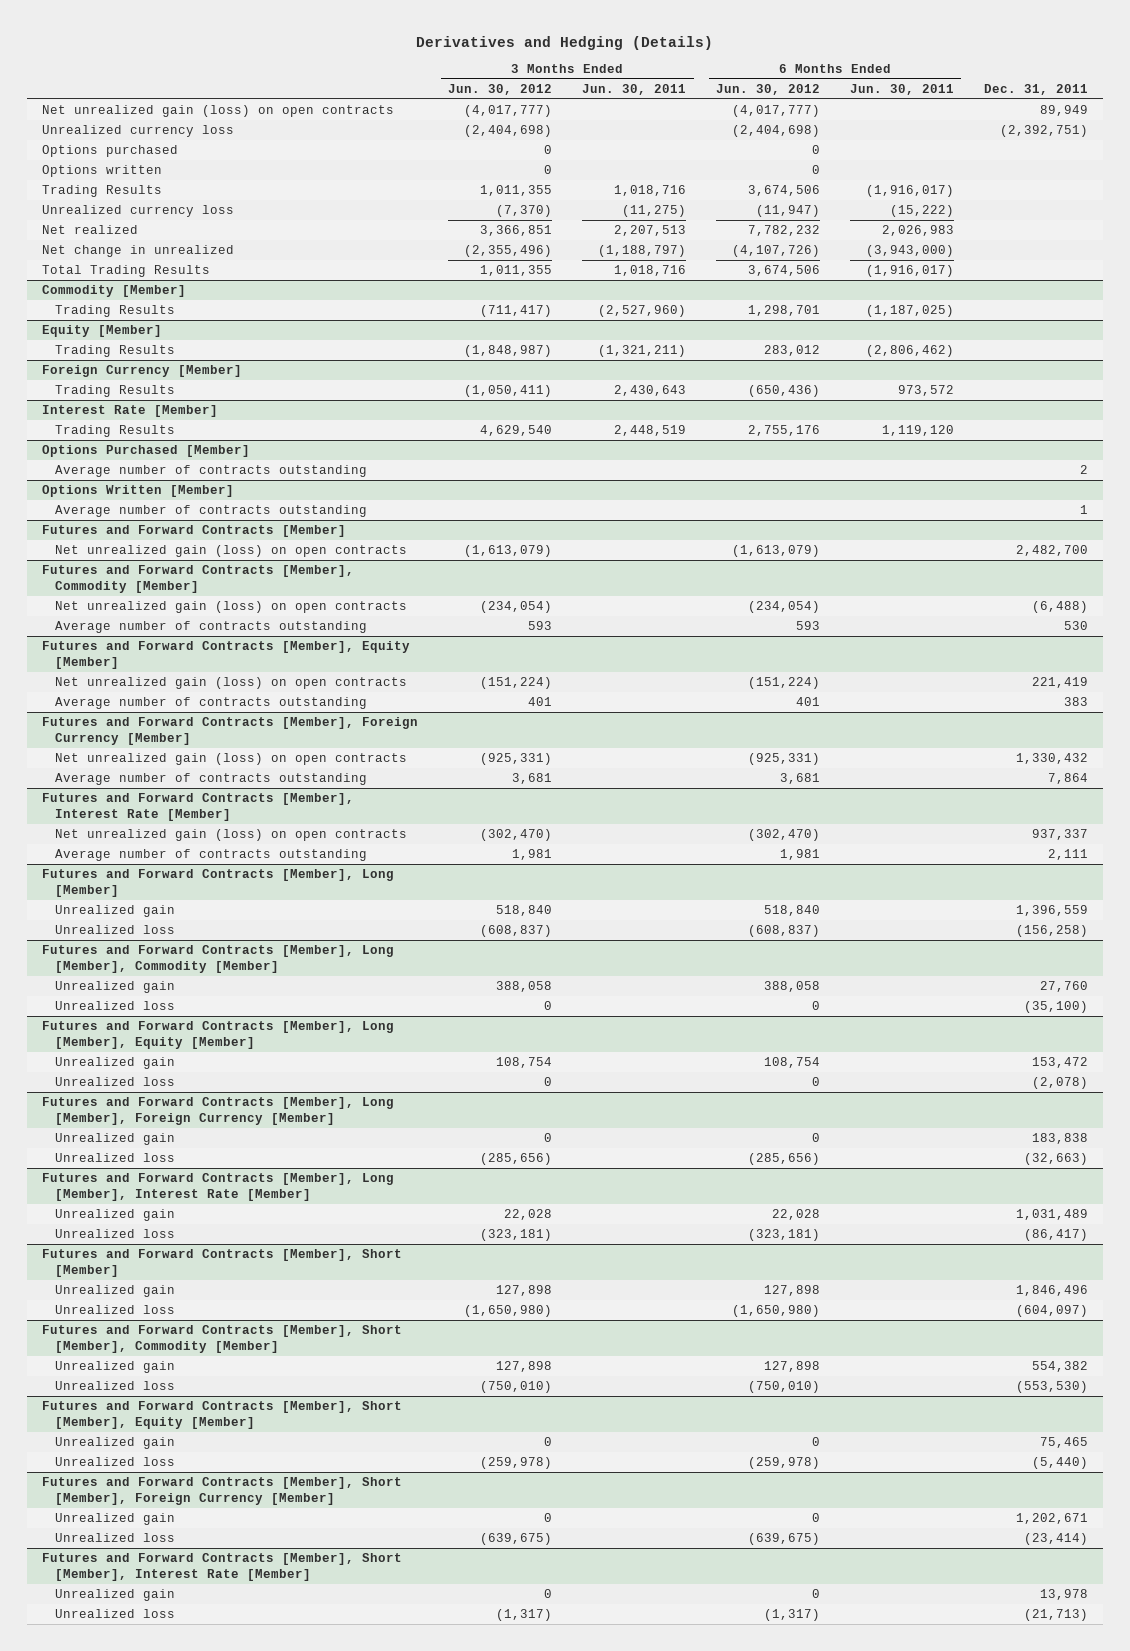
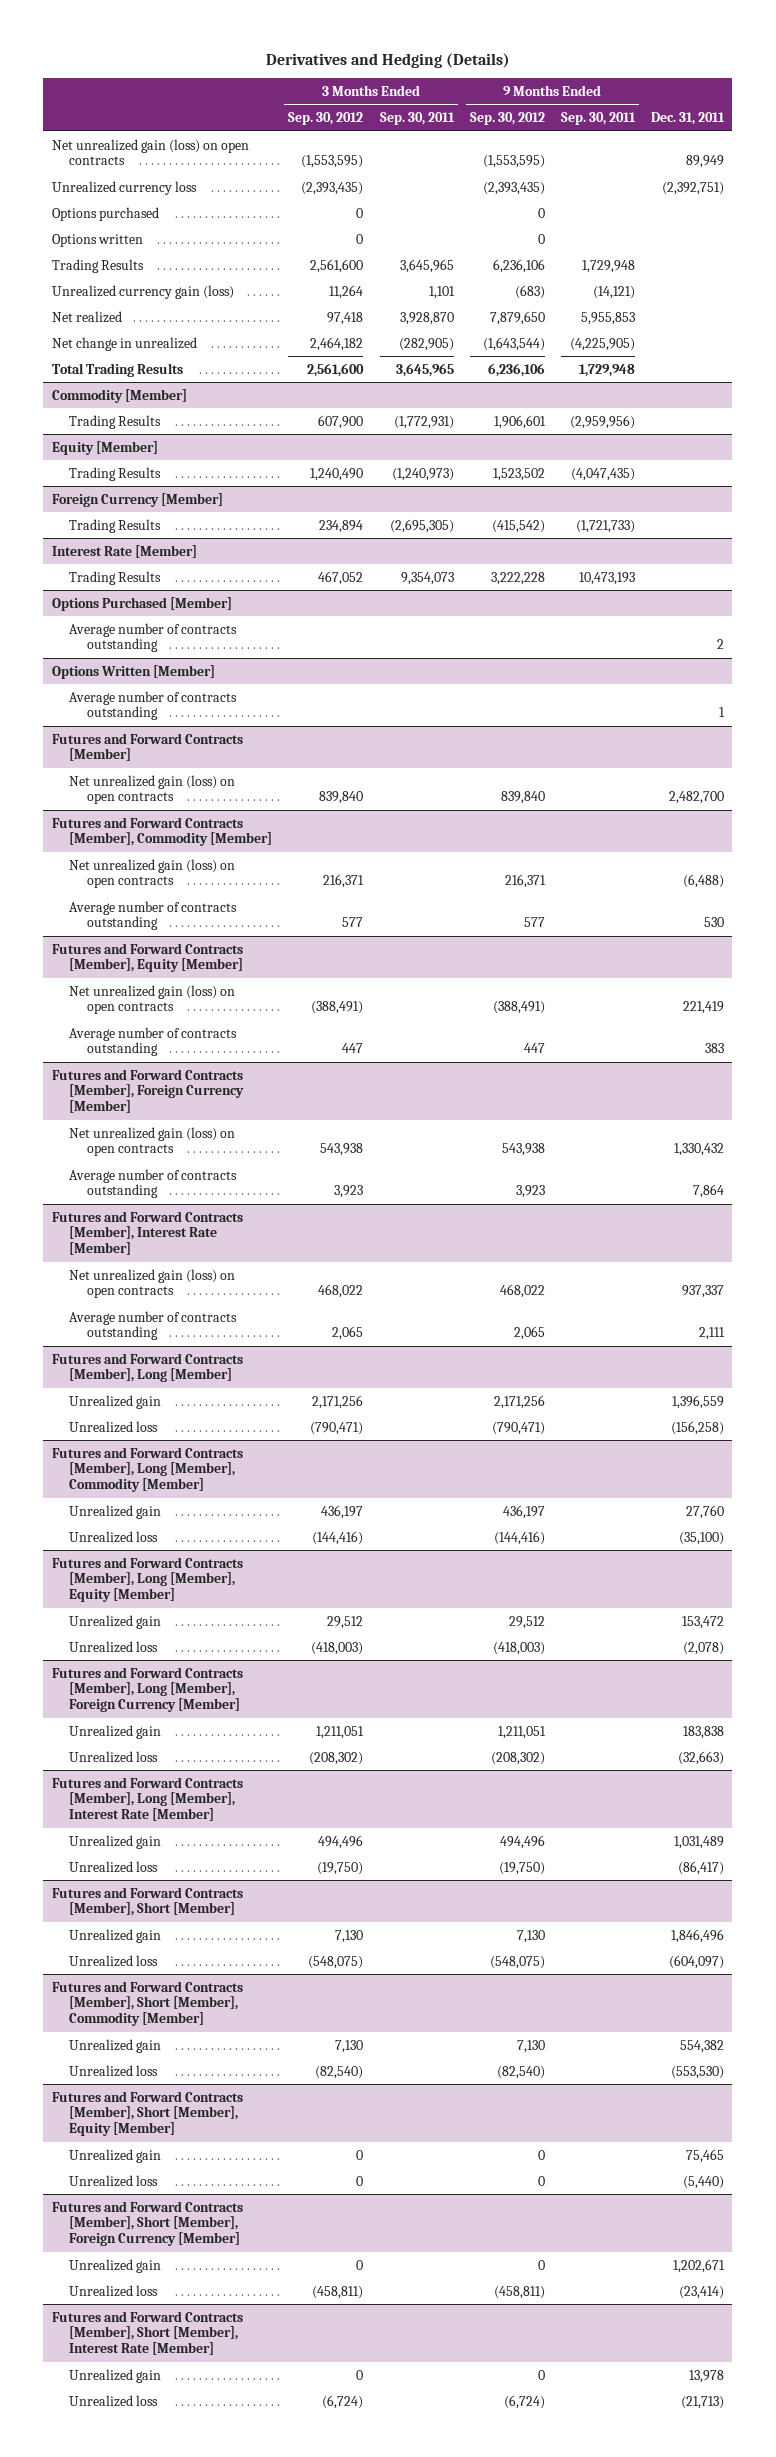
- | 3 Months Ended Jun. 30, 2012 | 3 Months Ended Jun. 30, 2011 | 6 Months Ended Jun. 30, 2012 | 6 Months Ended Jun. 30, 2011 | Dec. 31, 2011
+ | 3 Months Ended Sep. 30, 2012 | 3 Months Ended Sep. 30, 2011 | 9 Months Ended Sep. 30, 2012 | 9 Months Ended Sep. 30, 2011 | Dec. 31, 2011
- Unrealized currency loss | (7,370) | (11,275) | (11,947) | (15,222) |
+ Unrealized currency gain (loss) | 11,264 | 1,101 | (683) | (14,121) |

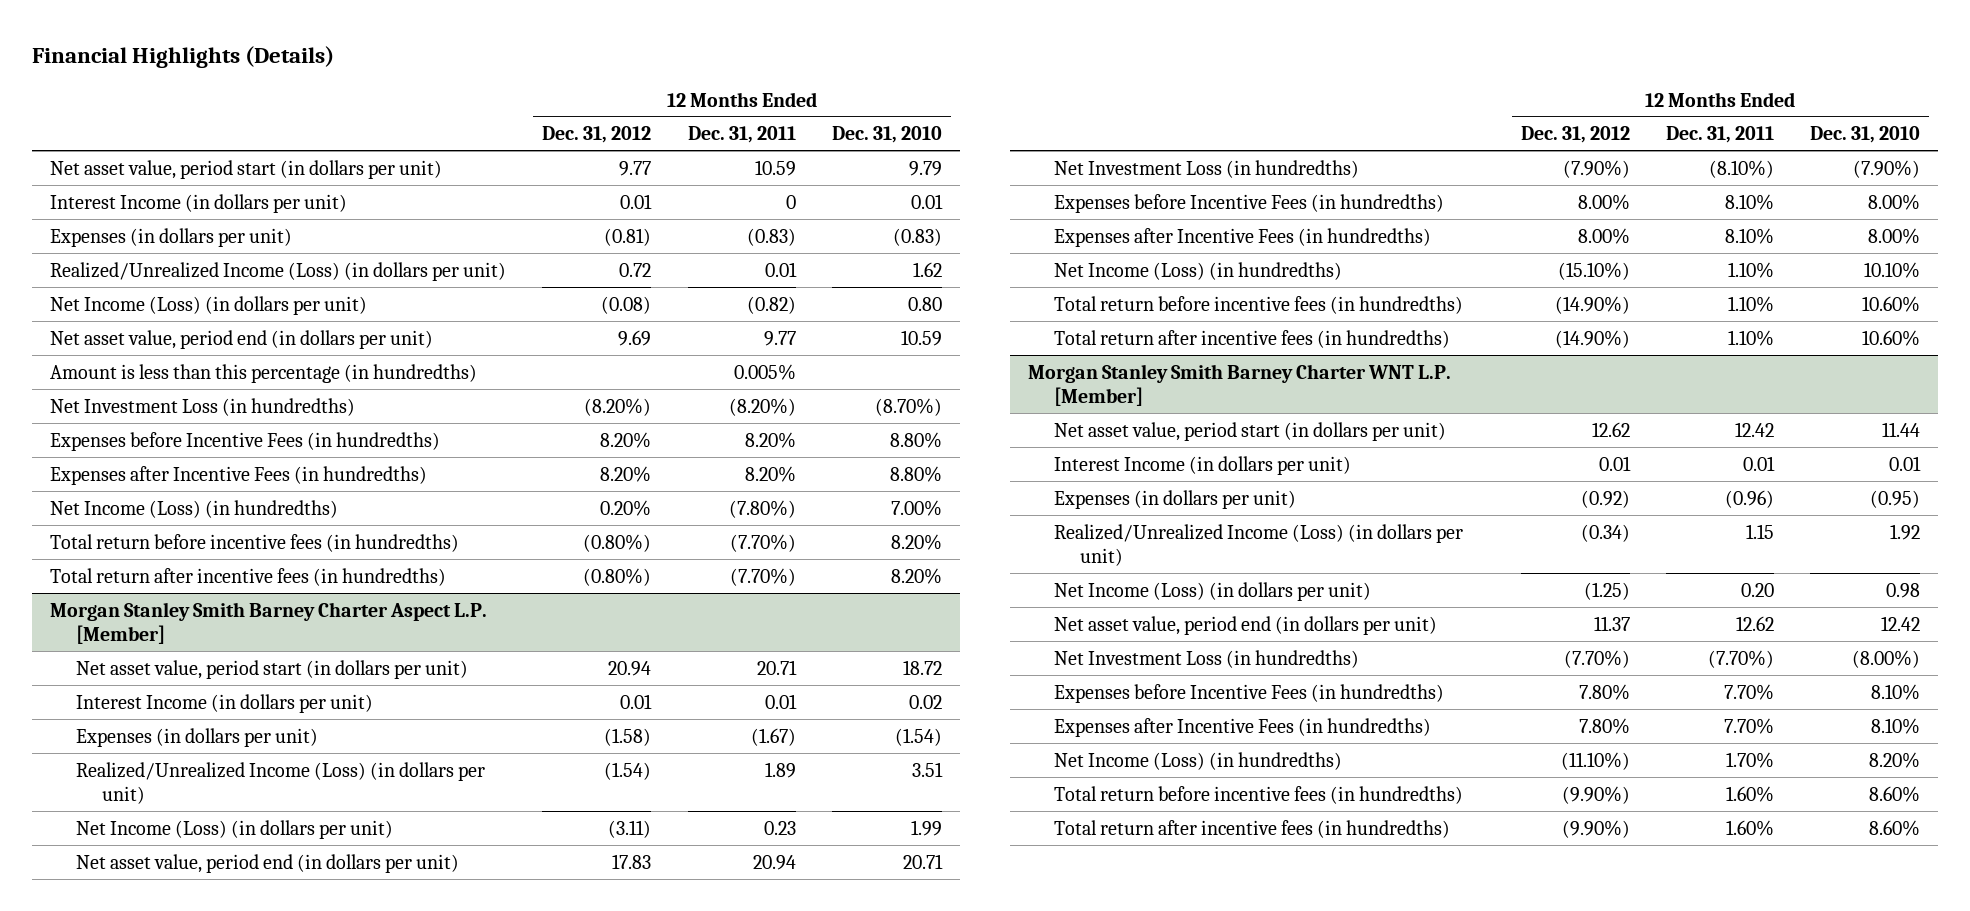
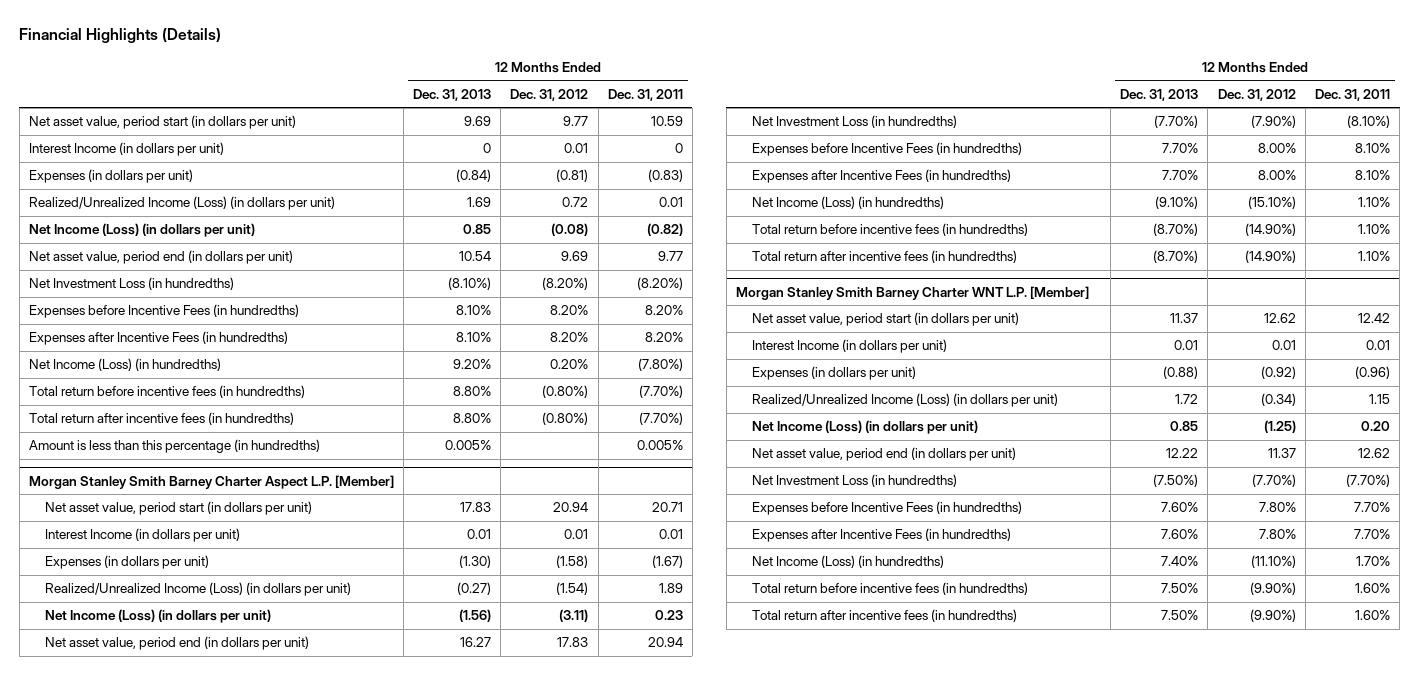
- | 12 Months Ended Dec. 31, 2012 | 12 Months Ended Dec. 31, 2011 | 12 Months Ended Dec. 31, 2010
+ | 12 Months Ended Dec. 31, 2013 | 12 Months Ended Dec. 31, 2012 | 12 Months Ended Dec. 31, 2011
moved down: Amount is less than this percentage (in hundredths) | 0.005% | | 0.005%

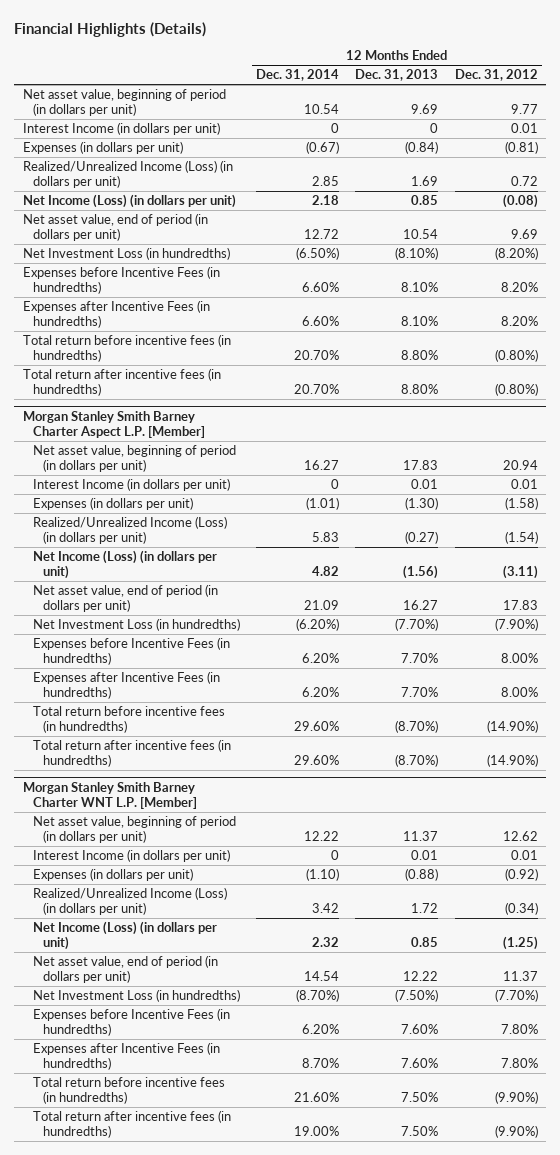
- | 12 Months Ended Dec. 31, 2013 | 12 Months Ended Dec. 31, 2012 | 12 Months Ended Dec. 31, 2011
+ | 12 Months Ended Dec. 31, 2014 | 12 Months Ended Dec. 31, 2013 | 12 Months Ended Dec. 31, 2012
- Net asset value, period start (in dollars per unit) | 9.69 | 9.77 | 10.59
+ Net asset value, beginning of period (in dollars per unit) | 10.54 | 9.69 | 9.77
- Net asset value, period end (in dollars per unit) | 10.54 | 9.69 | 9.77
+ Net asset value, end of period (in dollars per unit) | 12.72 | 10.54 | 9.69
- Net Income (Loss) (in hundredths) | 9.20% | 0.20% | (7.80%)
- Amount is less than this percentage (in hundredths) | 0.005% | | 0.005%
@ Morgan Stanley Smith Barney Charter Aspect L.P. [Member]
- Net asset value, period start (in dollars per unit) | 17.83 | 20.94 | 20.71
+ Net asset value, beginning of period (in dollars per unit) | 16.27 | 17.83 | 20.94
- Net asset value, period end (in dollars per unit) | 16.27 | 17.83 | 20.94
+ Net asset value, end of period (in dollars per unit) | 21.09 | 16.27 | 17.83
- Net Income (Loss) (in hundredths) | (9.10%) | (15.10%) | 1.10%
@ Morgan Stanley Smith Barney Charter WNT L.P. [Member]
- Net asset value, period start (in dollars per unit) | 11.37 | 12.62 | 12.42
+ Net asset value, beginning of period (in dollars per unit) | 12.22 | 11.37 | 12.62
- Net asset value, period end (in dollars per unit) | 12.22 | 11.37 | 12.62
+ Net asset value, end of period (in dollars per unit) | 14.54 | 12.22 | 11.37
- Net Income (Loss) (in hundredths) | 7.40% | (11.10%) | 1.70%

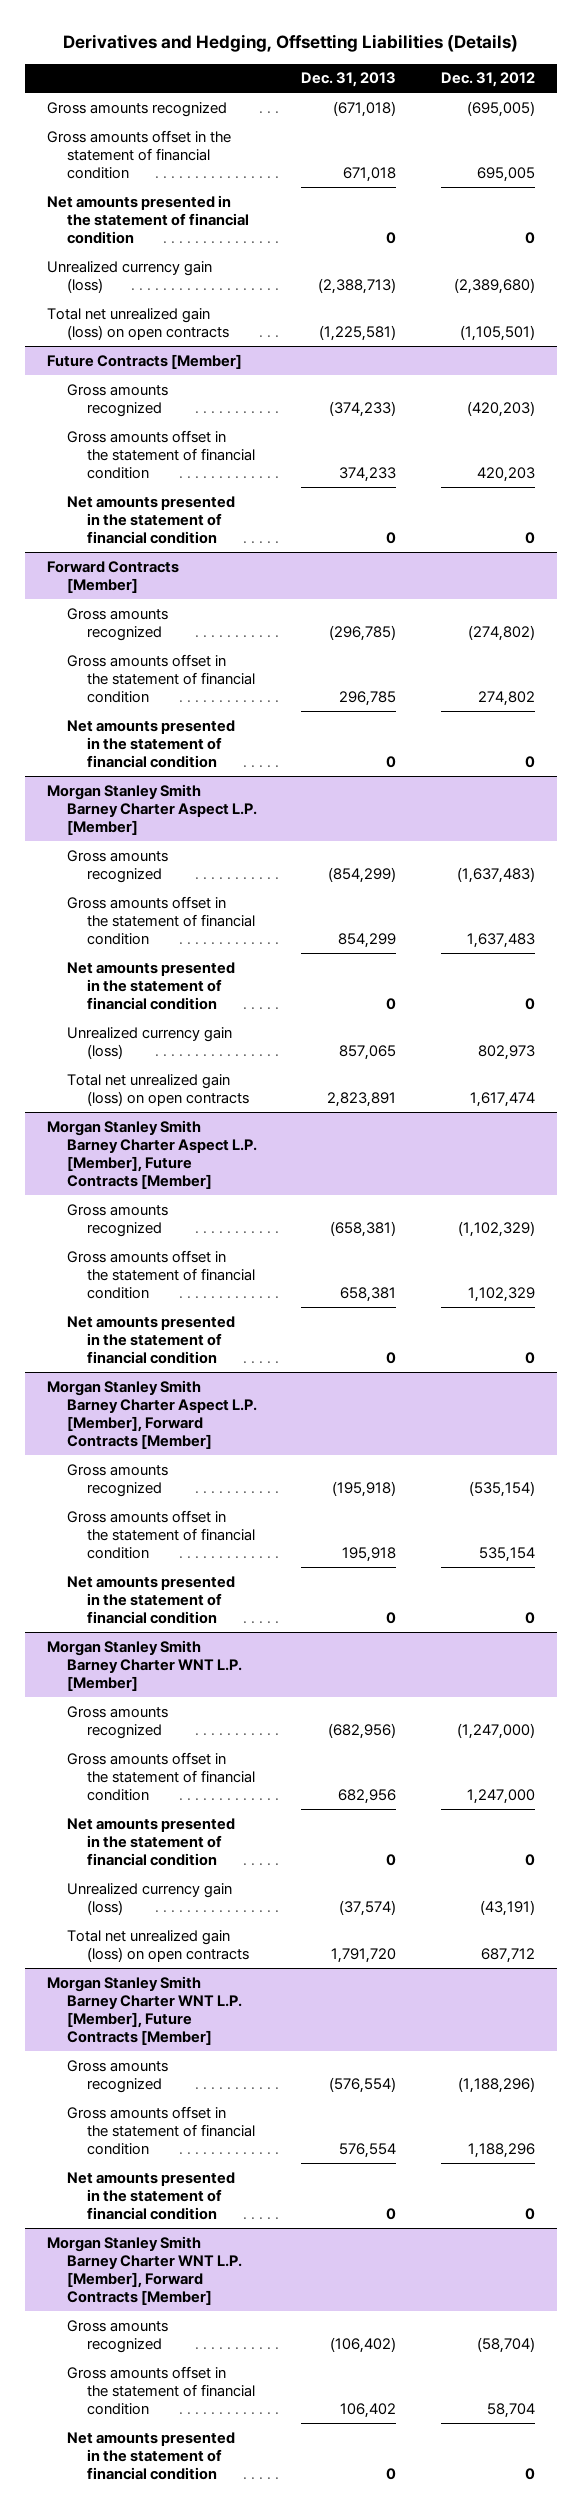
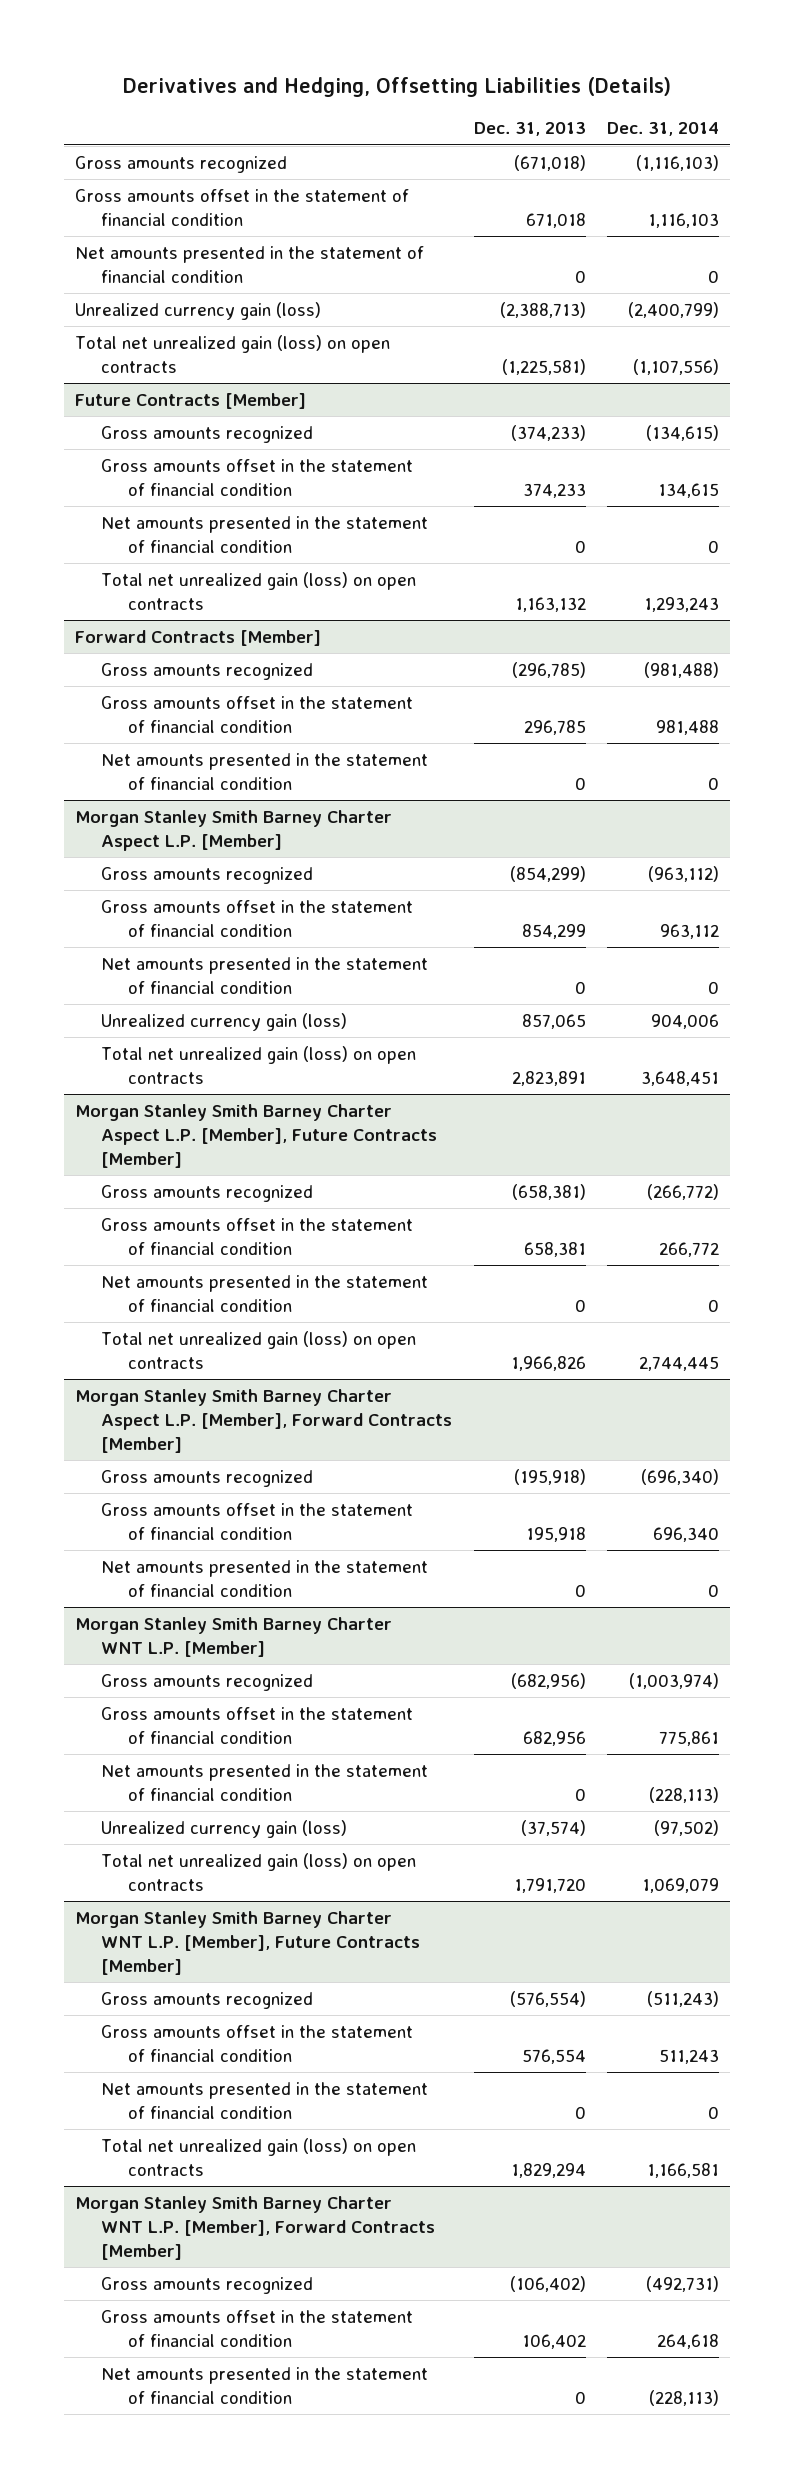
- | Dec. 31, 2013 | Dec. 31, 2012
+ | Dec. 31, 2013 | Dec. 31, 2014
@ Future Contracts [Member]
+ Total net unrealized gain (loss) on open contracts | 1,163,132 | 1,293,243
@ Morgan Stanley Smith Barney Charter Aspect L.P. [Member], Future Contracts [Member]
+ Total net unrealized gain (loss) on open contracts | 1,966,826 | 2,744,445
@ Morgan Stanley Smith Barney Charter WNT L.P. [Member], Future Contracts [Member]
+ Total net unrealized gain (loss) on open contracts | 1,829,294 | 1,166,581

